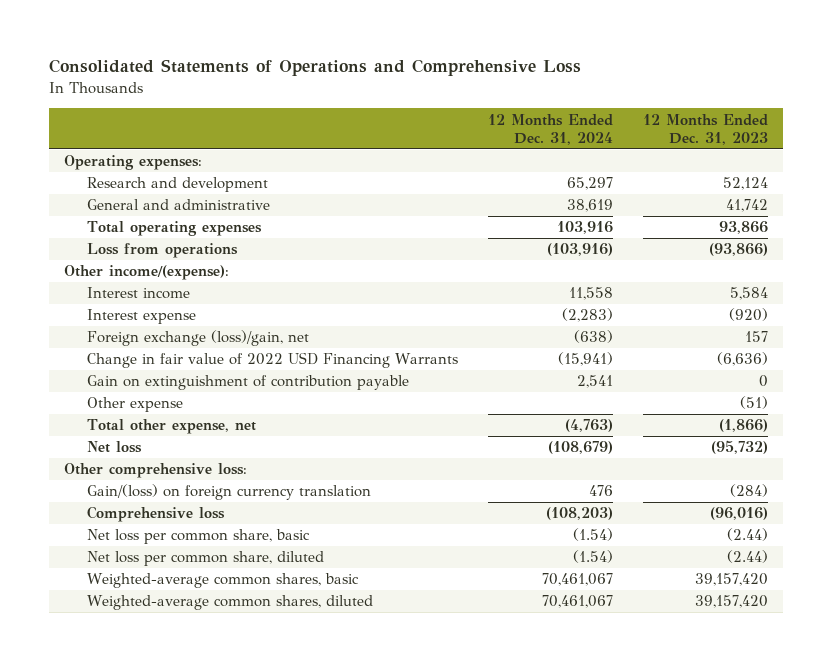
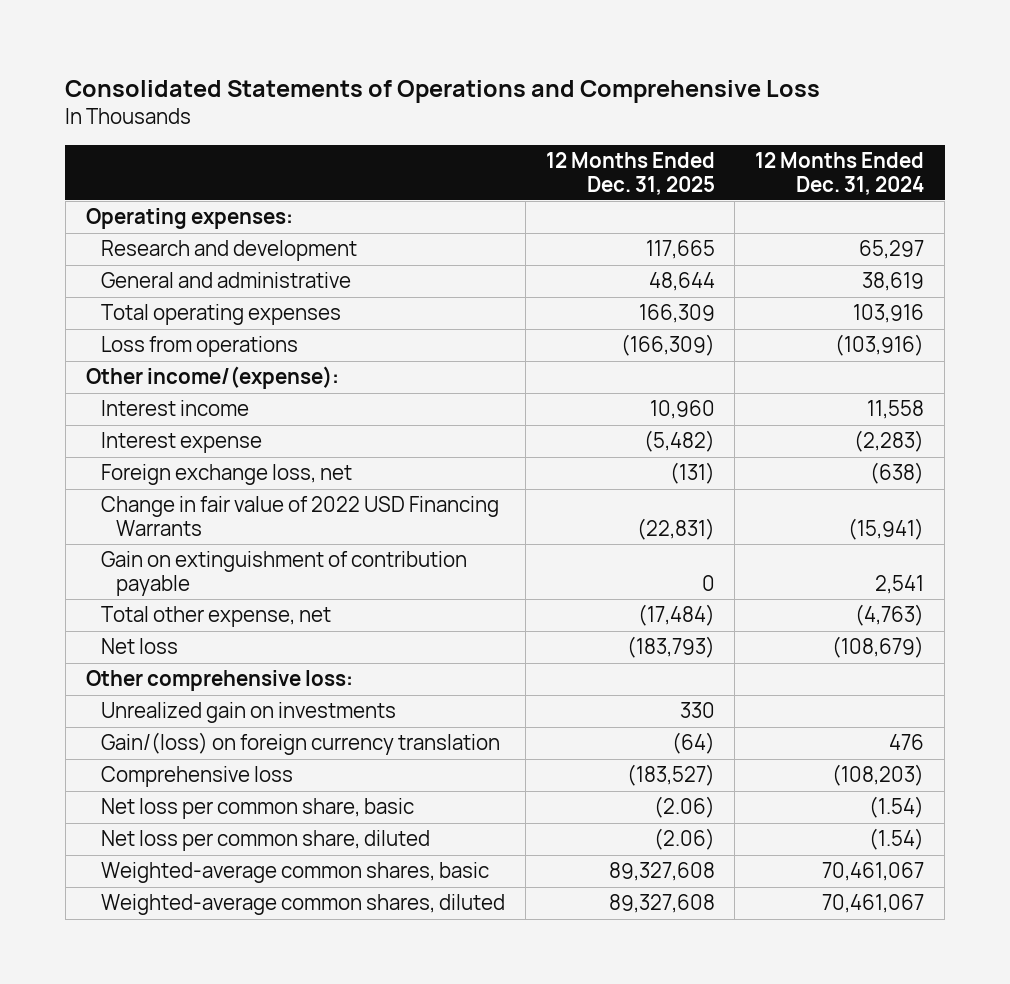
- | 12 Months Ended Dec. 31, 2024 | 12 Months Ended Dec. 31, 2023
+ | 12 Months Ended Dec. 31, 2025 | 12 Months Ended Dec. 31, 2024
- Foreign exchange (loss)/gain, net | (638) | 157
+ Foreign exchange loss, net | (131) | (638)
- Other expense | | (51)
+ Unrealized gain on investments | 330 |

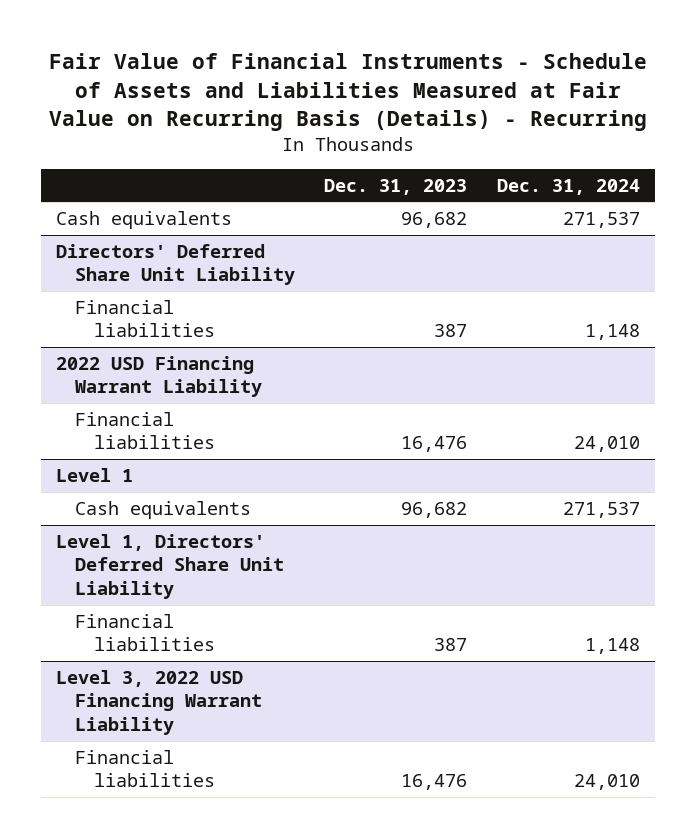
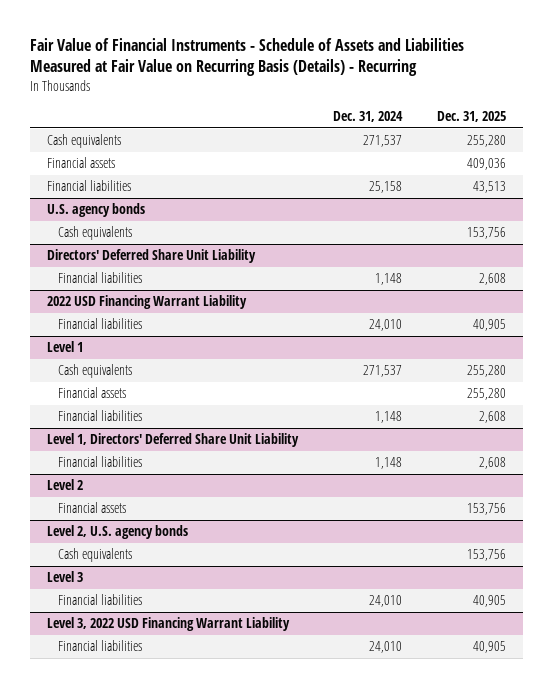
- | Dec. 31, 2023 | Dec. 31, 2024
+ | Dec. 31, 2024 | Dec. 31, 2025
+ Financial assets | | 409,036
+ Financial liabilities | 25,158 | 43,513
+ U.S. agency bonds
+ Cash equivalents | | 153,756
@ Level 1
+ Financial assets | | 255,280
+ Financial liabilities | 1,148 | 2,608
+ Level 2
+ Financial assets | | 153,756
+ Level 2, U.S. agency bonds
+ Cash equivalents | | 153,756
+ Level 3
+ Financial liabilities | 24,010 | 40,905

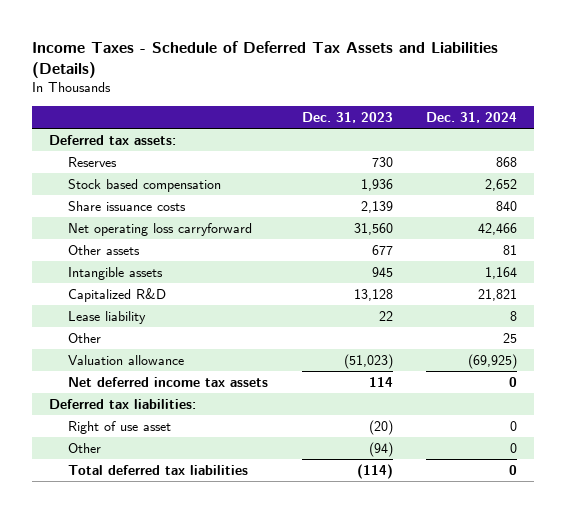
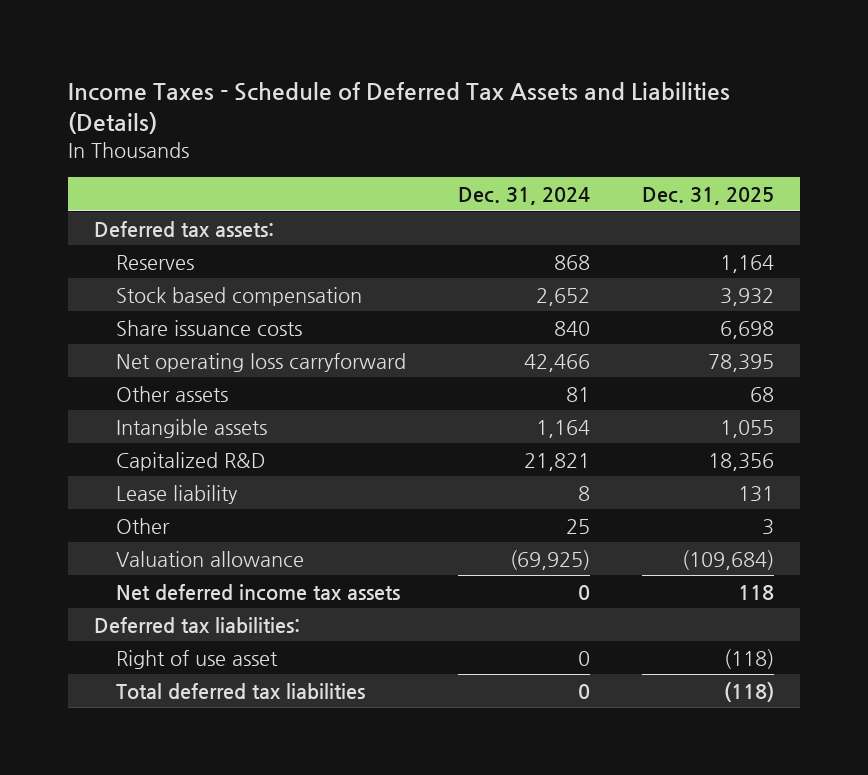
- | Dec. 31, 2023 | Dec. 31, 2024
+ | Dec. 31, 2024 | Dec. 31, 2025
- Other | (94) | 0

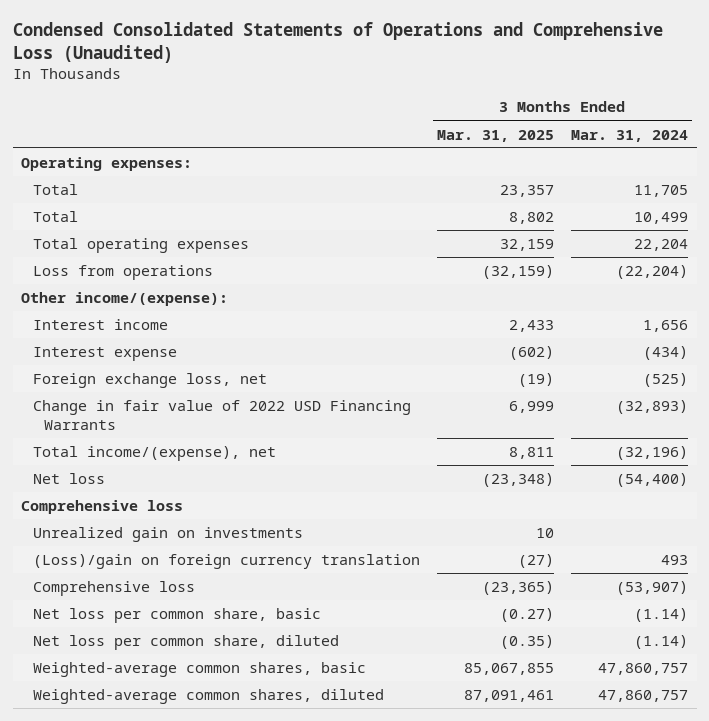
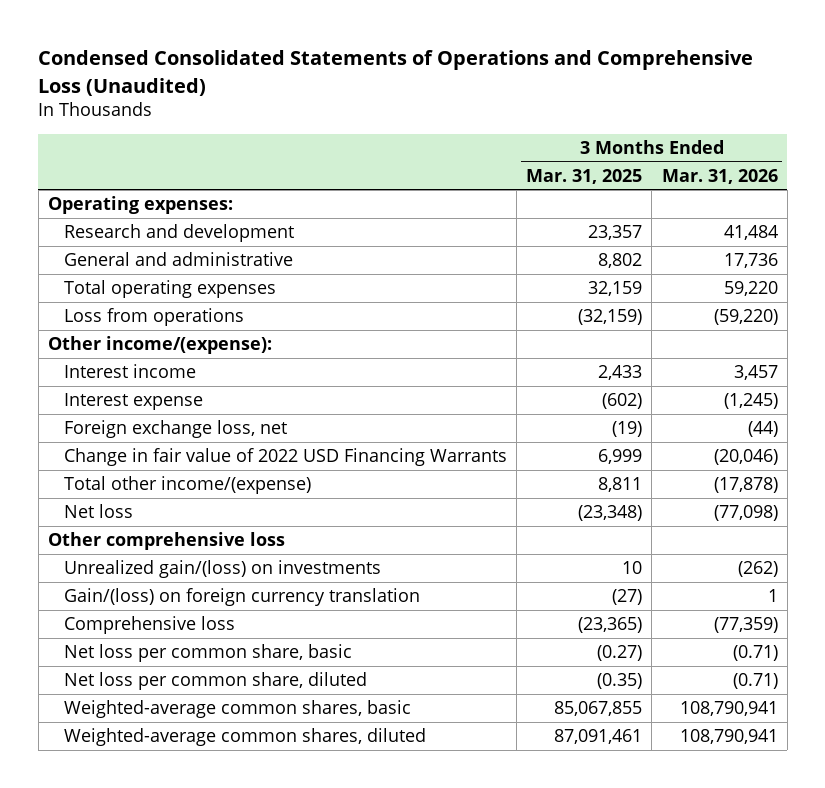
- | 3 Months Ended Mar. 31, 2025 | 3 Months Ended Mar. 31, 2024
+ | 3 Months Ended Mar. 31, 2025 | 3 Months Ended Mar. 31, 2026
- Total | 23,357 | 11,705
- Total | 8,802 | 10,499
+ Research and development | 23,357 | 41,484
+ General and administrative | 8,802 | 17,736
- Total income/(expense), net | 8,811 | (32,196)
+ Total other income/(expense) | 8,811 | (17,878)
- Comprehensive loss
- Unrealized gain on investments | 10 |
- (Loss)/gain on foreign currency translation | (27) | 493
+ Other comprehensive loss
+ Unrealized gain/(loss) on investments | 10 | (262)
+ Gain/(loss) on foreign currency translation | (27) | 1

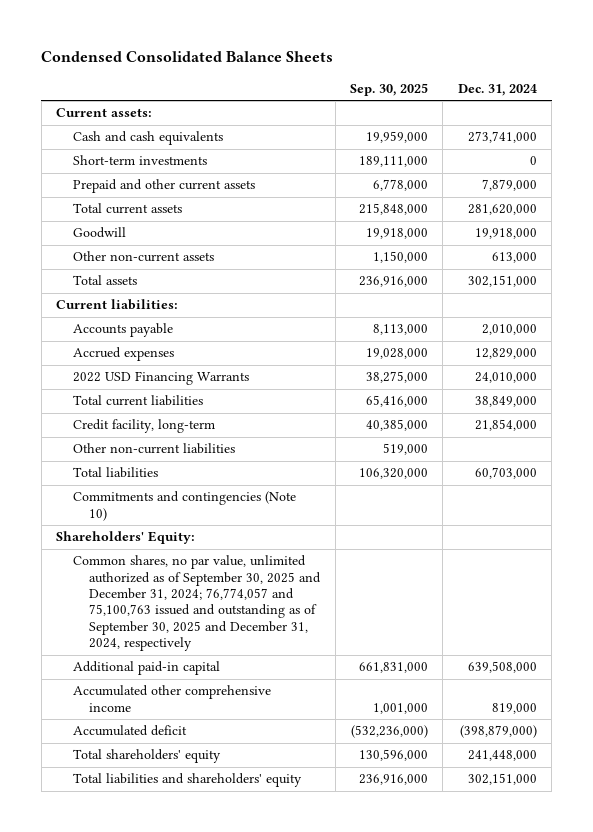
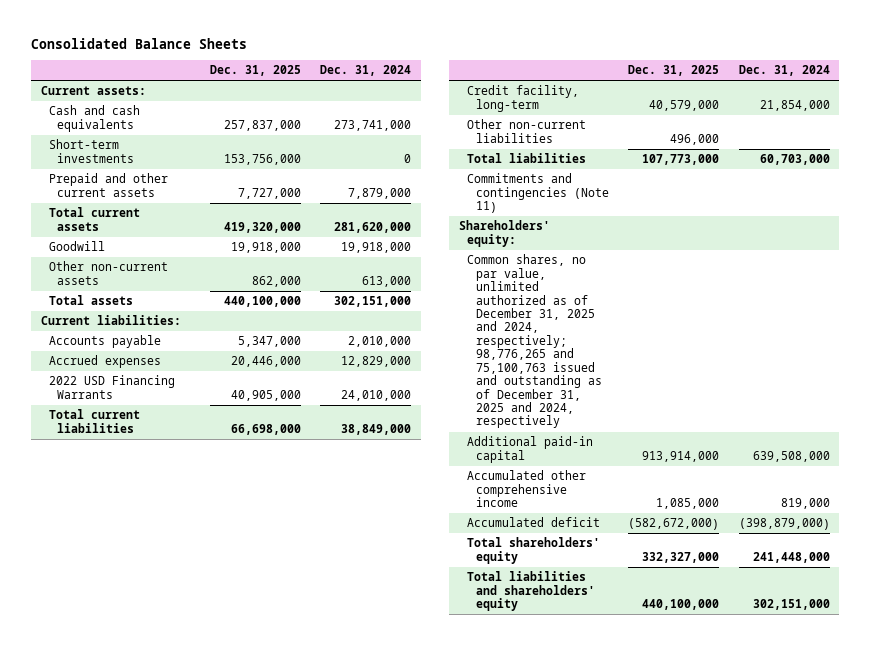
- Condensed Consolidated Balance Sheets
+ Consolidated Balance Sheets
- | Sep. 30, 2025 | Dec. 31, 2024
+ | Dec. 31, 2025 | Dec. 31, 2024
- Commitments and contingencies (Note 10)
- Shareholders' Equity:
- Common shares, no par value, unlimited authorized as of September 30, 2025 and December 31, 2024; 76,774,057 and 75,100,763 issued and outstanding as of September 30, 2025 and December 31, 2024, respectively
+ Commitments and contingencies (Note 11)
+ Shareholders' equity:
+ Common shares, no par value, unlimited authorized as of December 31, 2025 and 2024, respectively; 98,776,265 and 75,100,763 issued and outstanding as of December 31, 2025 and 2024, respectively

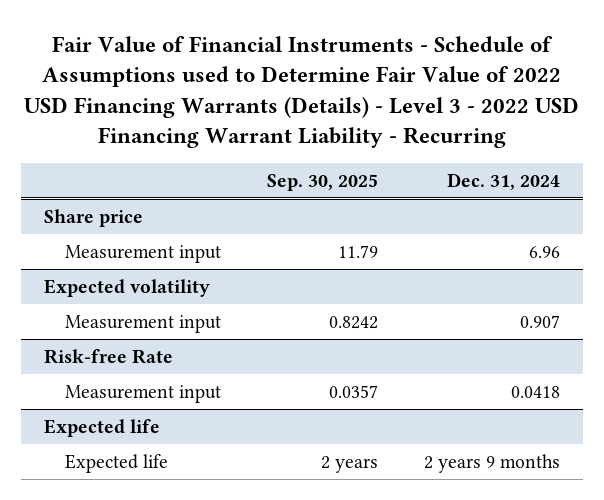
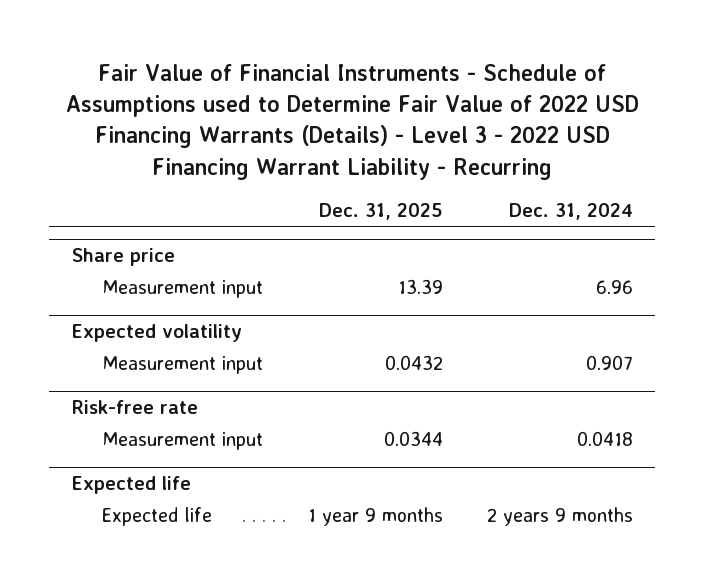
- | Sep. 30, 2025 | Dec. 31, 2024
+ | Dec. 31, 2025 | Dec. 31, 2024
- Risk-free Rate
+ Risk-free rate

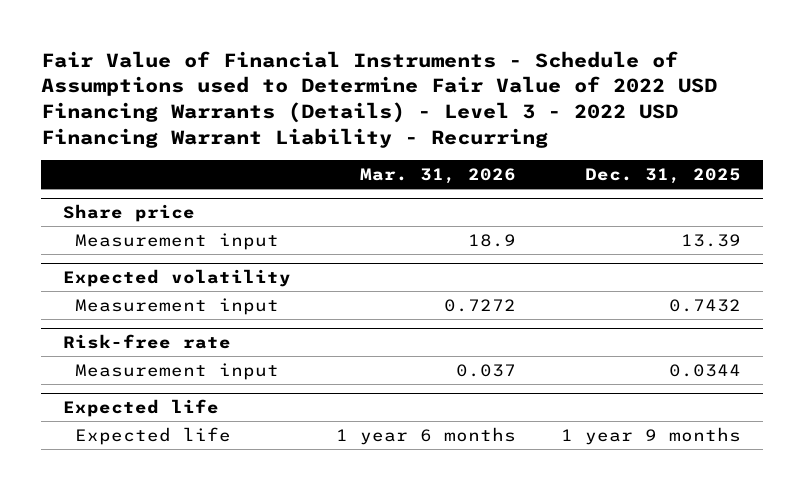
- | Dec. 31, 2025 | Dec. 31, 2024
+ | Mar. 31, 2026 | Dec. 31, 2025
@ Expected volatility
- Measurement input | 0.0432 | 0.907
+ Measurement input | 0.7272 | 0.7432

